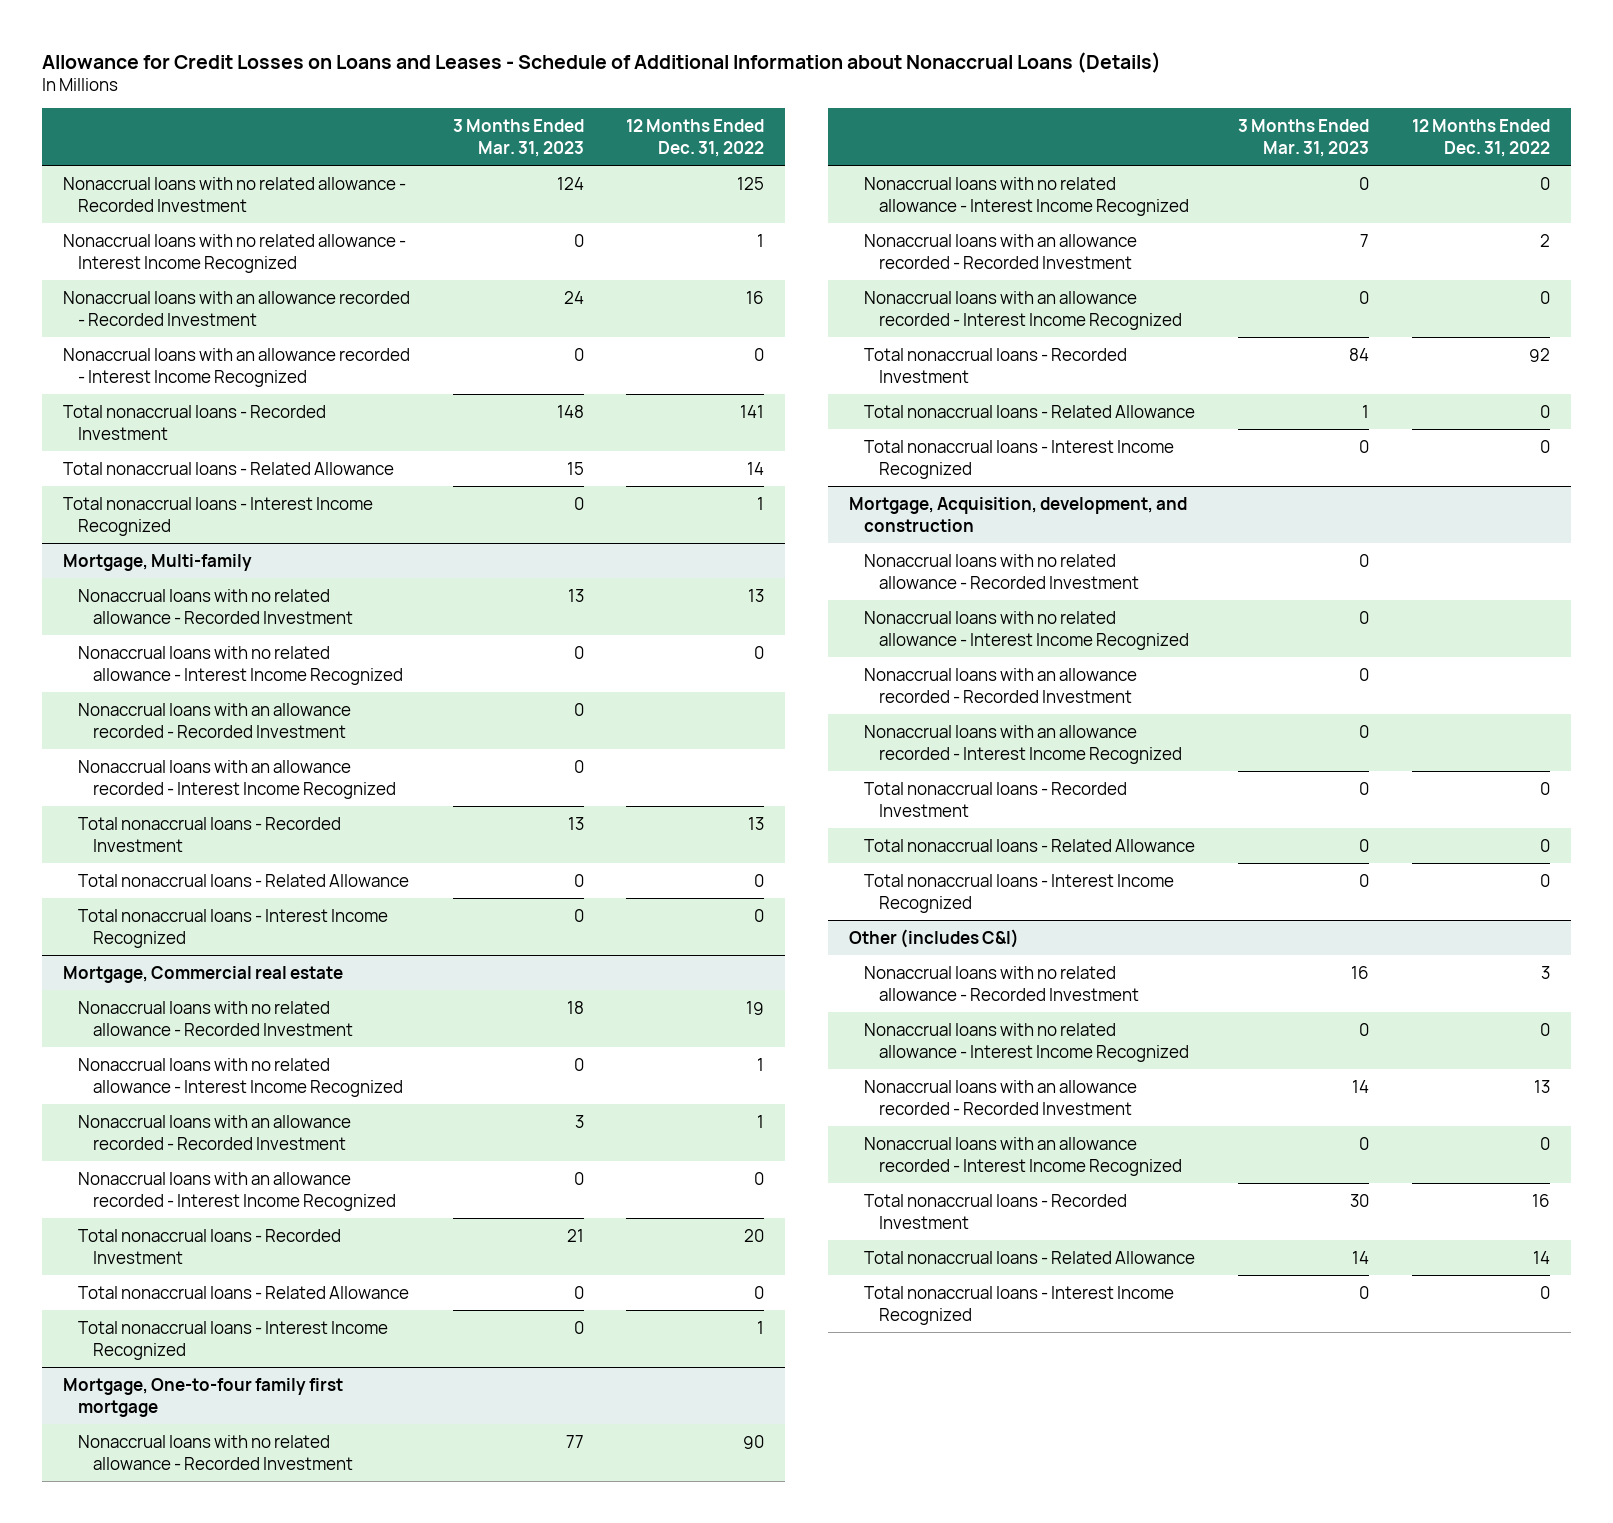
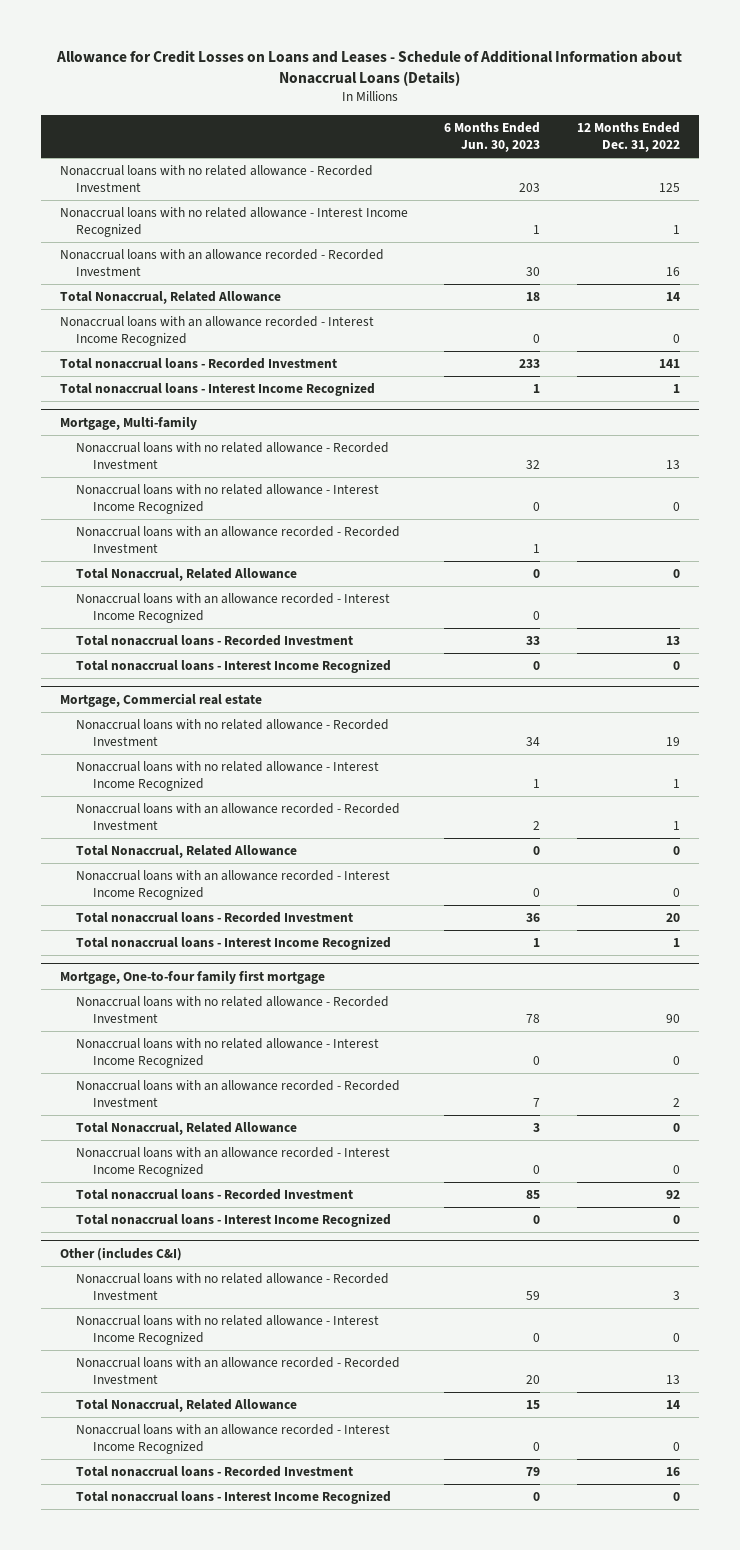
- | 3 Months Ended Mar. 31, 2023 | 12 Months Ended Dec. 31, 2022
+ | 6 Months Ended Jun. 30, 2023 | 12 Months Ended Dec. 31, 2022
+ Total Nonaccrual, Related Allowance | 18 | 14
- Total nonaccrual loans - Related Allowance | 15 | 14
@ Mortgage, Multi-family
+ Total Nonaccrual, Related Allowance | 0 | 0
- Total nonaccrual loans - Related Allowance | 0 | 0
@ Mortgage, Commercial real estate
+ Total Nonaccrual, Related Allowance | 0 | 0
- Total nonaccrual loans - Related Allowance | 0 | 0
@ Mortgage, One-to-four family first mortgage
+ Total Nonaccrual, Related Allowance | 3 | 0
- Total nonaccrual loans - Related Allowance | 1 | 0
- Mortgage, Acquisition, development, and construction
- Nonaccrual loans with no related allowance - Recorded Investment | 0 |
- Nonaccrual loans with no related allowance - Interest Income Recognized | 0 |
- Nonaccrual loans with an allowance recorded - Recorded Investment | 0 |
- Nonaccrual loans with an allowance recorded - Interest Income Recognized | 0 |
- Total nonaccrual loans - Recorded Investment | 0 | 0
- Total nonaccrual loans - Related Allowance | 0 | 0
- Total nonaccrual loans - Interest Income Recognized | 0 | 0
@ Other (includes C&I)
+ Total Nonaccrual, Related Allowance | 15 | 14
- Total nonaccrual loans - Related Allowance | 14 | 14

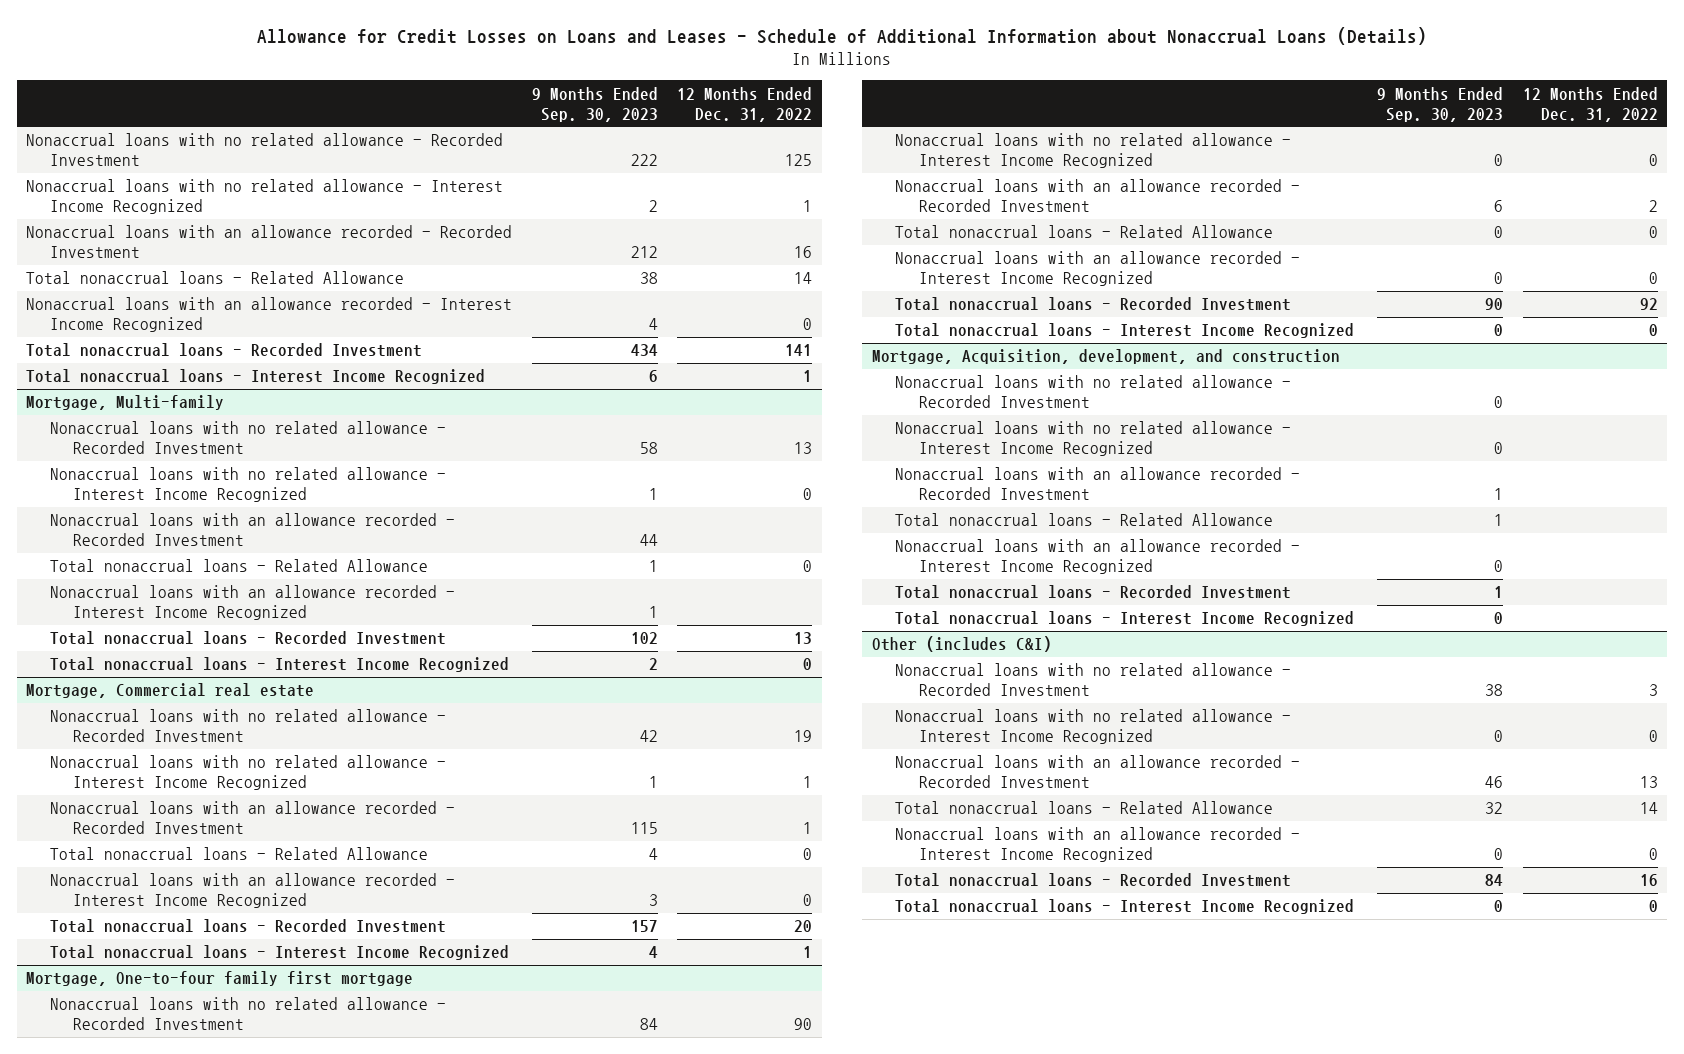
- | 6 Months Ended Jun. 30, 2023 | 12 Months Ended Dec. 31, 2022
+ | 9 Months Ended Sep. 30, 2023 | 12 Months Ended Dec. 31, 2022
- Total Nonaccrual, Related Allowance | 18 | 14
+ Total nonaccrual loans - Related Allowance | 38 | 14
@ Mortgage, Multi-family
- Total Nonaccrual, Related Allowance | 0 | 0
+ Total nonaccrual loans - Related Allowance | 1 | 0
@ Mortgage, Commercial real estate
- Total Nonaccrual, Related Allowance | 0 | 0
+ Total nonaccrual loans - Related Allowance | 4 | 0
@ Mortgage, One-to-four family first mortgage
- Total Nonaccrual, Related Allowance | 3 | 0
+ Total nonaccrual loans - Related Allowance | 0 | 0
+ Mortgage, Acquisition, development, and construction
+ Nonaccrual loans with no related allowance - Recorded Investment | 0 |
+ Nonaccrual loans with no related allowance - Interest Income Recognized | 0 |
+ Nonaccrual loans with an allowance recorded - Recorded Investment | 1 |
+ Total nonaccrual loans - Related Allowance | 1 |
+ Nonaccrual loans with an allowance recorded - Interest Income Recognized | 0 |
+ Total nonaccrual loans - Recorded Investment | 1 |
+ Total nonaccrual loans - Interest Income Recognized | 0 |
@ Other (includes C&I)
- Total Nonaccrual, Related Allowance | 15 | 14
+ Total nonaccrual loans - Related Allowance | 32 | 14

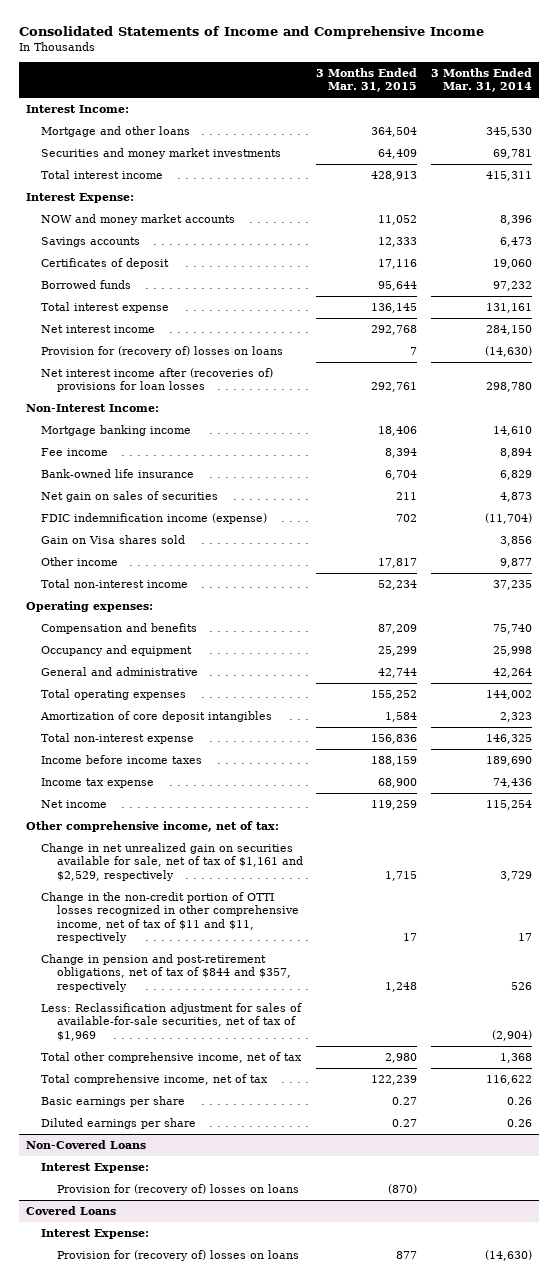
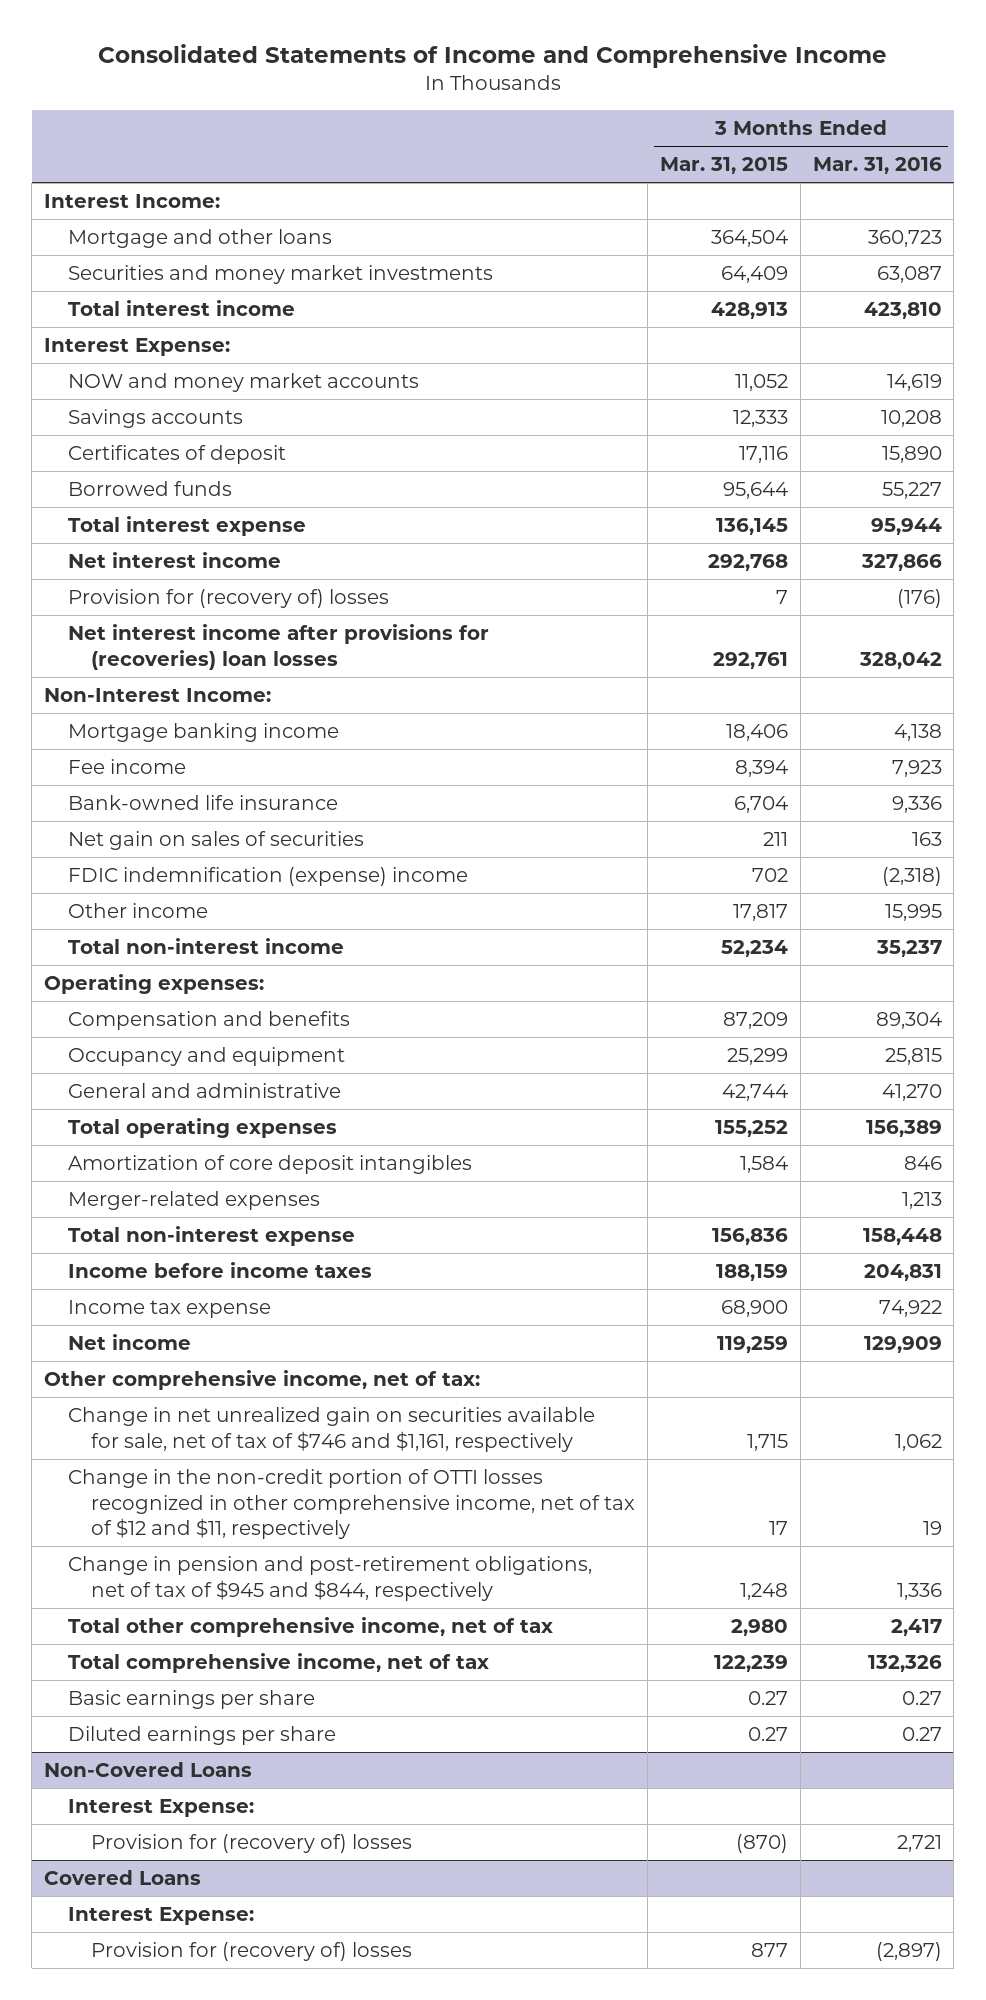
- | 3 Months Ended Mar. 31, 2015 | 3 Months Ended Mar. 31, 2014
+ | 3 Months Ended Mar. 31, 2015 | 3 Months Ended Mar. 31, 2016
- Provision for (recovery of) losses on loans | 7 | (14,630)
- Net interest income after (recoveries of) provisions for loan losses | 292,761 | 298,780
+ Provision for (recovery of) losses | 7 | (176)
+ Net interest income after provisions for (recoveries) loan losses | 292,761 | 328,042
- FDIC indemnification income (expense) | 702 | (11,704)
- Gain on Visa shares sold | | 3,856
+ FDIC indemnification (expense) income | 702 | (2,318)
+ Merger-related expenses | | 1,213
- Change in net unrealized gain on securities available for sale, net of tax of $1,161 and $2,529, respectively | 1,715 | 3,729
- Change in the non-credit portion of OTTI losses recognized in other comprehensive income, net of tax of $11 and $11, respectively | 17 | 17
- Change in pension and post-retirement obligations, net of tax of $844 and $357, respectively | 1,248 | 526
- Less: Reclassification adjustment for sales of available-for-sale securities, net of tax of $1,969 | | (2,904)
+ Change in net unrealized gain on securities available for sale, net of tax of $746 and $1,161, respectively | 1,715 | 1,062
+ Change in the non-credit portion of OTTI losses recognized in other comprehensive income, net of tax of $12 and $11, respectively | 17 | 19
+ Change in pension and post-retirement obligations, net of tax of $945 and $844, respectively | 1,248 | 1,336
@ Non-Covered Loans
- Provision for (recovery of) losses on loans | (870) |
+ Provision for (recovery of) losses | (870) | 2,721
@ Covered Loans
- Provision for (recovery of) losses on loans | 877 | (14,630)
+ Provision for (recovery of) losses | 877 | (2,897)

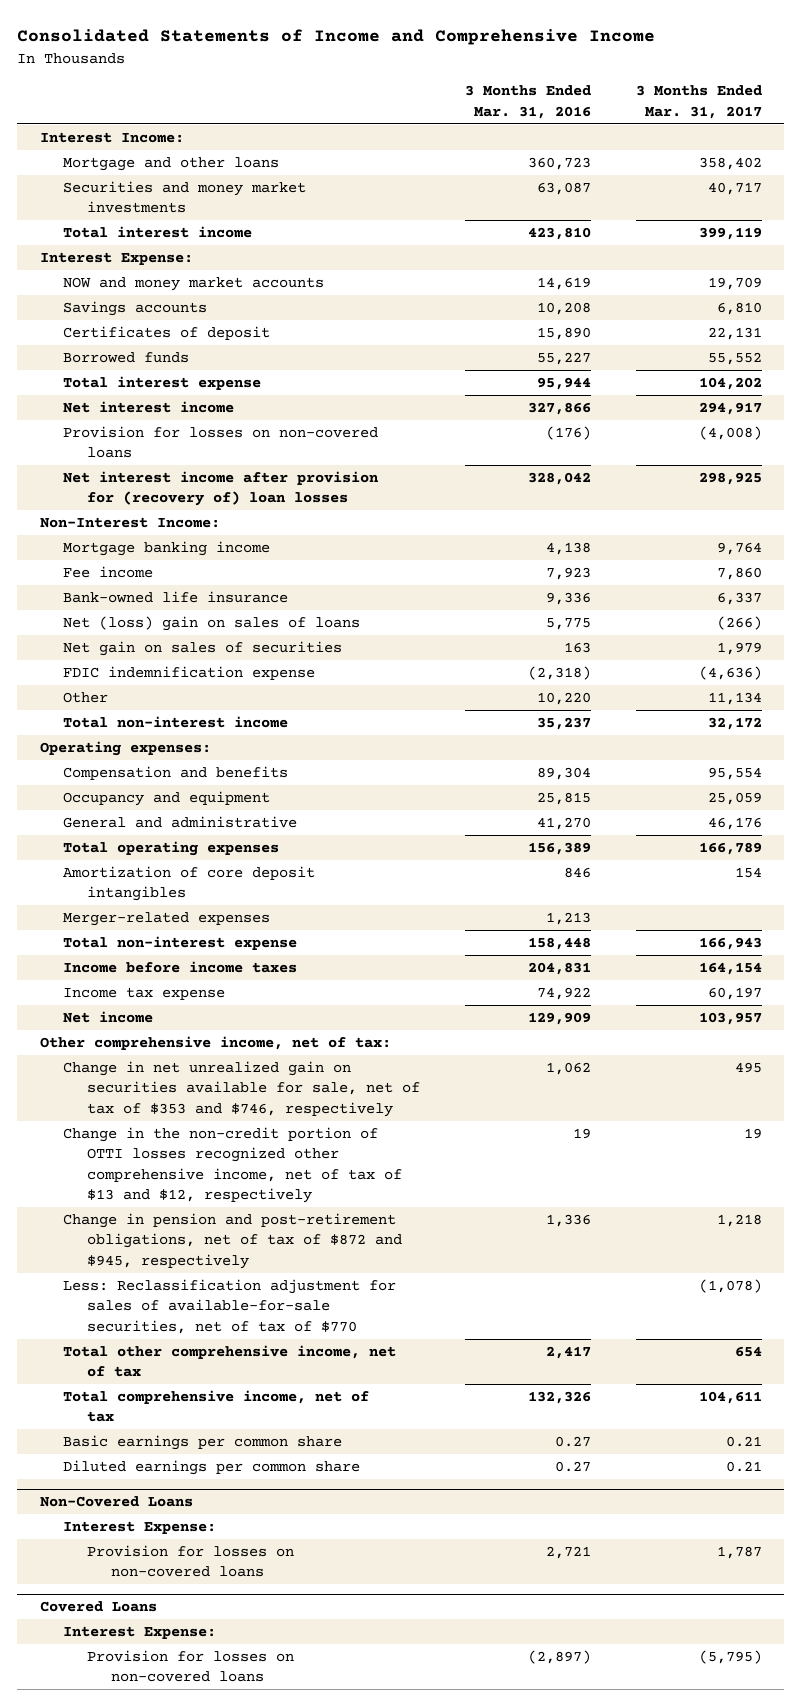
- | 3 Months Ended Mar. 31, 2015 | 3 Months Ended Mar. 31, 2016
+ | 3 Months Ended Mar. 31, 2016 | 3 Months Ended Mar. 31, 2017
- Provision for (recovery of) losses | 7 | (176)
- Net interest income after provisions for (recoveries) loan losses | 292,761 | 328,042
+ Provision for losses on non-covered loans | (176) | (4,008)
+ Net interest income after provision for (recovery of) loan losses | 328,042 | 298,925
+ Net (loss) gain on sales of loans | 5,775 | (266)
- FDIC indemnification (expense) income | 702 | (2,318)
- Other income | 17,817 | 15,995
+ FDIC indemnification expense | (2,318) | (4,636)
+ Other | 10,220 | 11,134
- Change in net unrealized gain on securities available for sale, net of tax of $746 and $1,161, respectively | 1,715 | 1,062
- Change in the non-credit portion of OTTI losses recognized in other comprehensive income, net of tax of $12 and $11, respectively | 17 | 19
- Change in pension and post-retirement obligations, net of tax of $945 and $844, respectively | 1,248 | 1,336
+ Change in net unrealized gain on securities available for sale, net of tax of $353 and $746, respectively | 1,062 | 495
+ Change in the non-credit portion of OTTI losses recognized other comprehensive income, net of tax of $13 and $12, respectively | 19 | 19
+ Change in pension and post-retirement obligations, net of tax of $872 and $945, respectively | 1,336 | 1,218
+ Less: Reclassification adjustment for sales of available-for-sale securities, net of tax of $770 | | (1,078)
- Basic earnings per share | 0.27 | 0.27
- Diluted earnings per share | 0.27 | 0.27
+ Basic earnings per common share | 0.27 | 0.21
+ Diluted earnings per common share | 0.27 | 0.21
@ Non-Covered Loans
- Provision for (recovery of) losses | (870) | 2,721
+ Provision for losses on non-covered loans | 2,721 | 1,787
@ Covered Loans
- Provision for (recovery of) losses | 877 | (2,897)
+ Provision for losses on non-covered loans | (2,897) | (5,795)

